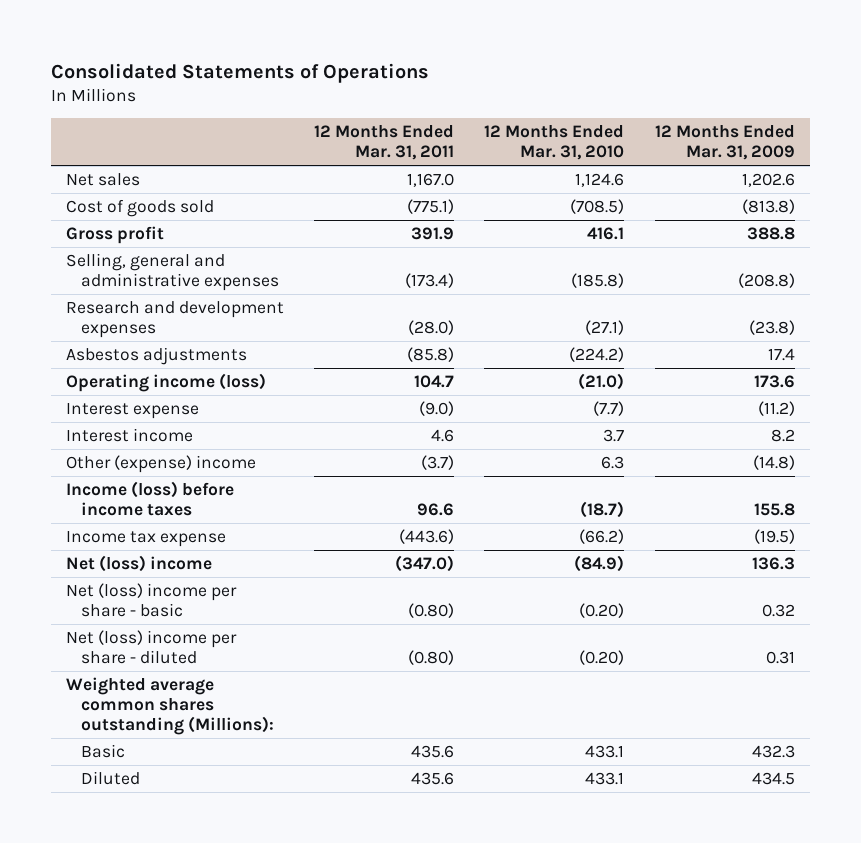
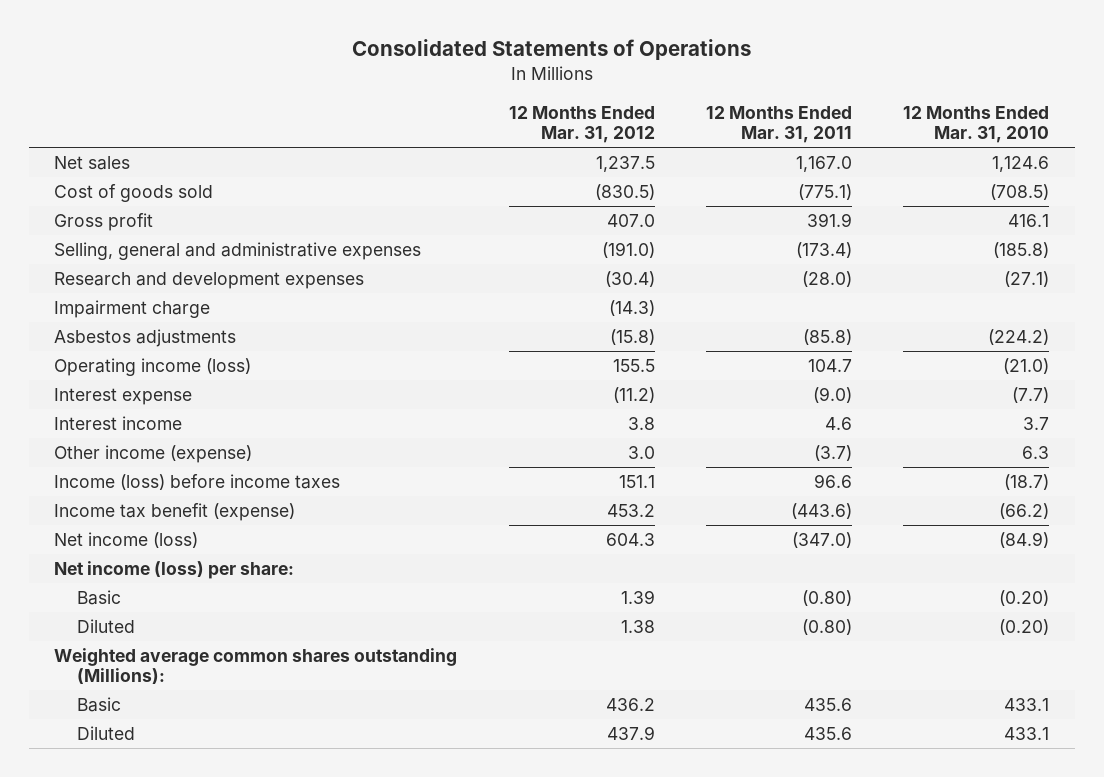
- | 12 Months Ended Mar. 31, 2011 | 12 Months Ended Mar. 31, 2010 | 12 Months Ended Mar. 31, 2009
+ | 12 Months Ended Mar. 31, 2012 | 12 Months Ended Mar. 31, 2011 | 12 Months Ended Mar. 31, 2010
+ Impairment charge | (14.3) | |
- Other (expense) income | (3.7) | 6.3 | (14.8)
+ Other income (expense) | 3.0 | (3.7) | 6.3
- Income tax expense | (443.6) | (66.2) | (19.5)
- Net (loss) income | (347.0) | (84.9) | 136.3
- Net (loss) income per share - basic | (0.80) | (0.20) | 0.32
- Net (loss) income per share - diluted | (0.80) | (0.20) | 0.31
+ Income tax benefit (expense) | 453.2 | (443.6) | (66.2)
+ Net income (loss) | 604.3 | (347.0) | (84.9)
+ Net income (loss) per share:
+ Basic | 1.39 | (0.80) | (0.20)
+ Diluted | 1.38 | (0.80) | (0.20)

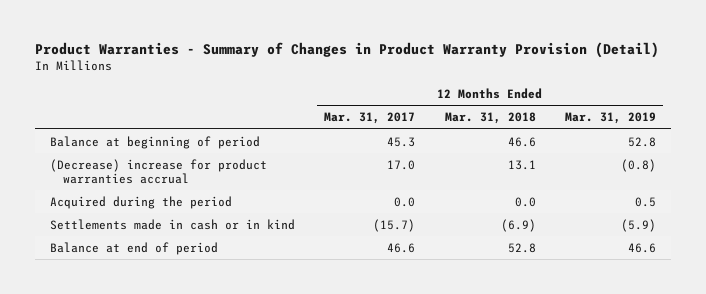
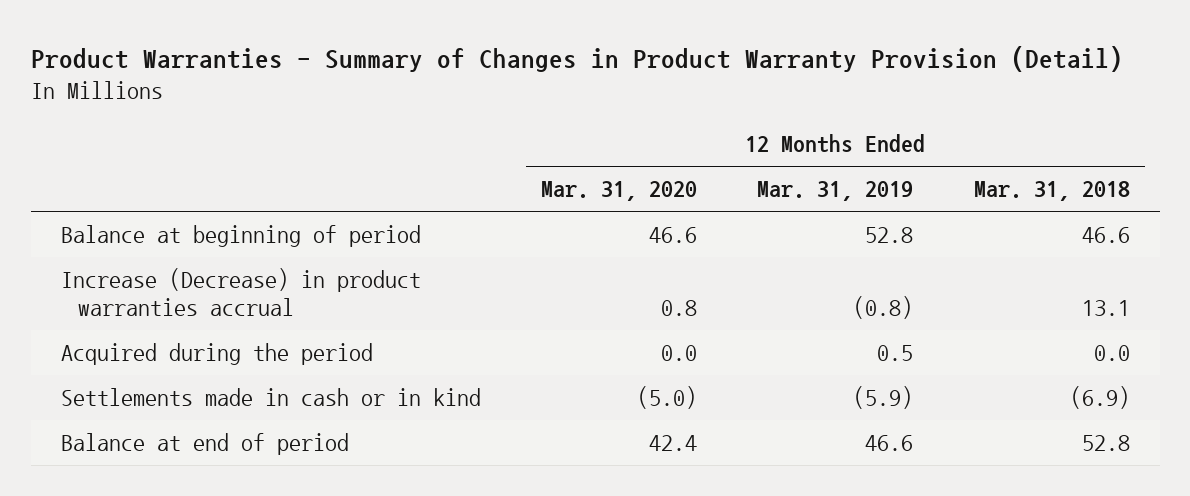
- | 12 Months Ended Mar. 31, 2017 | 12 Months Ended Mar. 31, 2018 | 12 Months Ended Mar. 31, 2019
+ | 12 Months Ended Mar. 31, 2020 | 12 Months Ended Mar. 31, 2019 | 12 Months Ended Mar. 31, 2018
- (Decrease) increase for product warranties accrual | 17.0 | 13.1 | (0.8)
+ Increase (Decrease) in product warranties accrual | 0.8 | (0.8) | 13.1

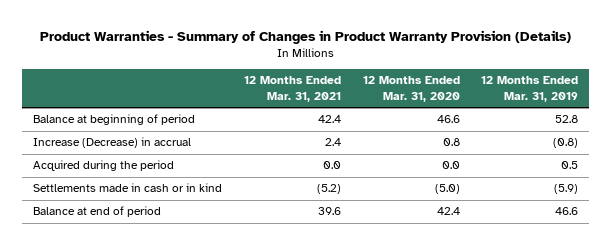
- Product Warranties - Summary of Changes in Product Warranty Provision (Detail)
+ Product Warranties - Summary of Changes in Product Warranty Provision (Details)
- | 12 Months Ended Mar. 31, 2020 | 12 Months Ended Mar. 31, 2019 | 12 Months Ended Mar. 31, 2018
+ | 12 Months Ended Mar. 31, 2021 | 12 Months Ended Mar. 31, 2020 | 12 Months Ended Mar. 31, 2019
- Increase (Decrease) in product warranties accrual | 0.8 | (0.8) | 13.1
+ Increase (Decrease) in accrual | 2.4 | 0.8 | (0.8)

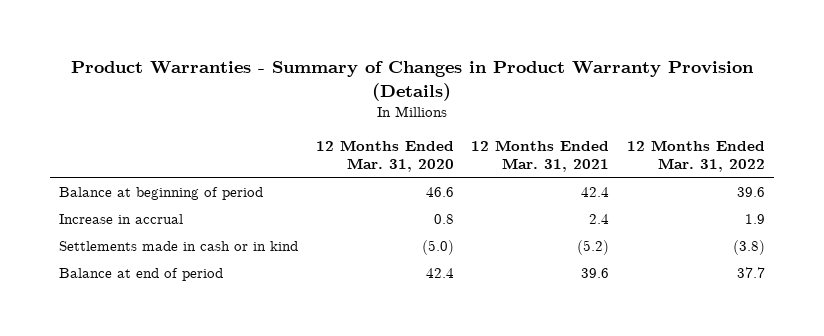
- | 12 Months Ended Mar. 31, 2021 | 12 Months Ended Mar. 31, 2020 | 12 Months Ended Mar. 31, 2019
+ | 12 Months Ended Mar. 31, 2020 | 12 Months Ended Mar. 31, 2021 | 12 Months Ended Mar. 31, 2022
- Increase (Decrease) in accrual | 2.4 | 0.8 | (0.8)
- Acquired during the period | 0.0 | 0.0 | 0.5
+ Increase in accrual | 0.8 | 2.4 | 1.9

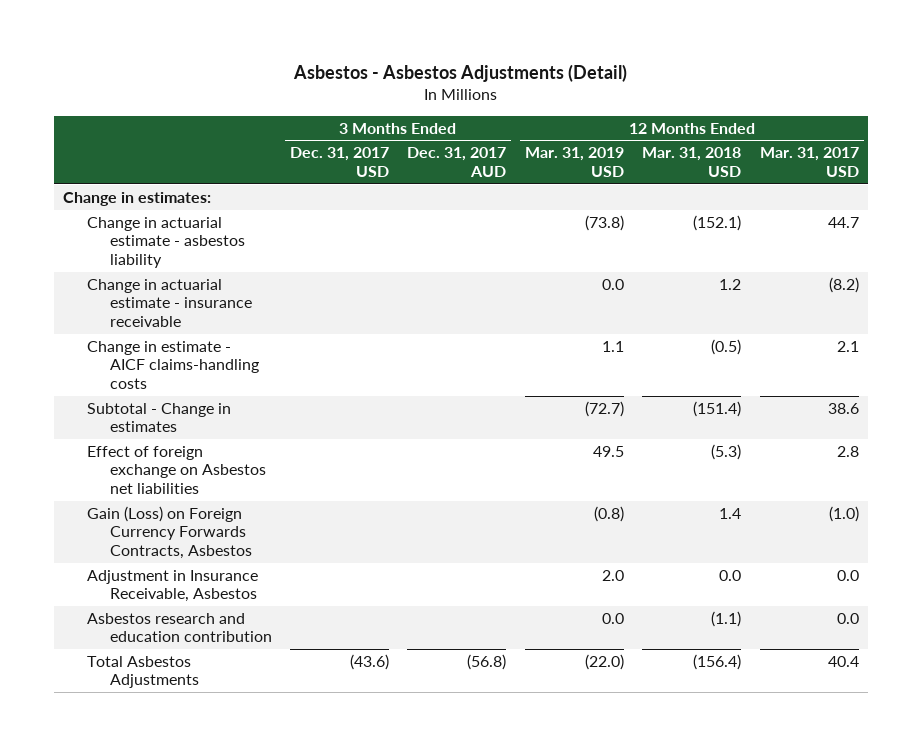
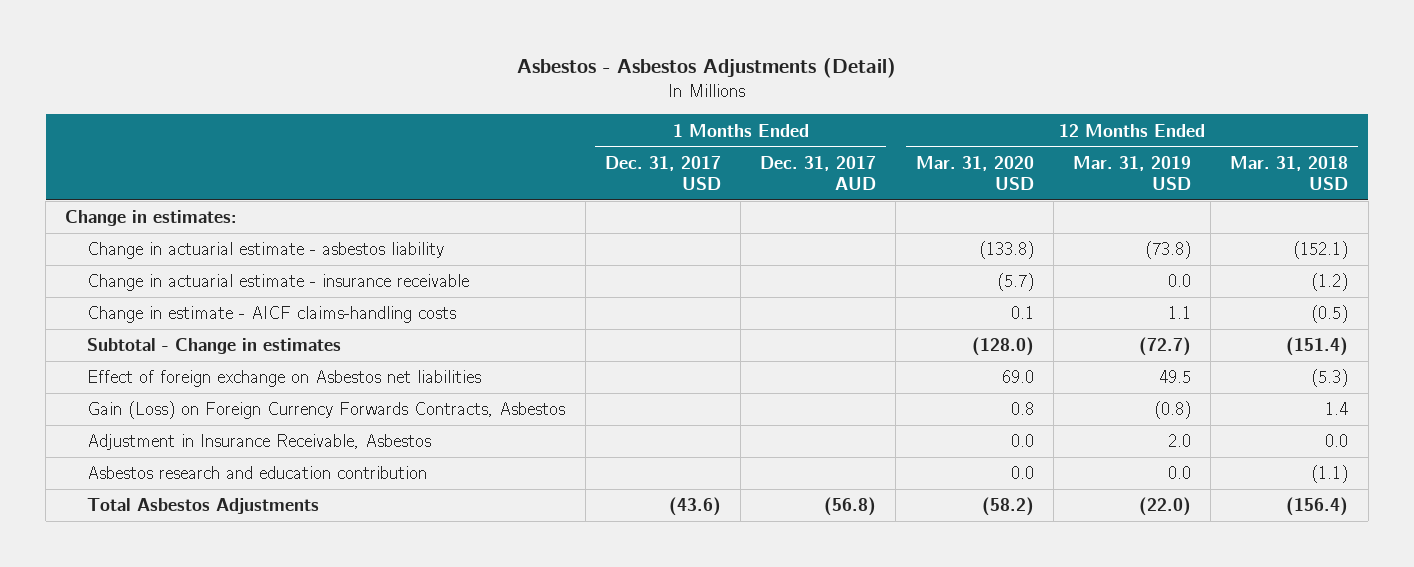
- | 3 Months Ended Dec. 31, 2017 USD | 3 Months Ended Dec. 31, 2017 AUD | 12 Months Ended Mar. 31, 2019 USD | 12 Months Ended Mar. 31, 2018 USD | 12 Months Ended Mar. 31, 2017 USD
+ | 1 Months Ended Dec. 31, 2017 USD | 1 Months Ended Dec. 31, 2017 AUD | 12 Months Ended Mar. 31, 2020 USD | 12 Months Ended Mar. 31, 2019 USD | 12 Months Ended Mar. 31, 2018 USD
- Change in actuarial estimate - insurance receivable | | | 0.0 | 1.2 | (8.2)
+ Change in actuarial estimate - insurance receivable | | | (5.7) | 0.0 | (1.2)

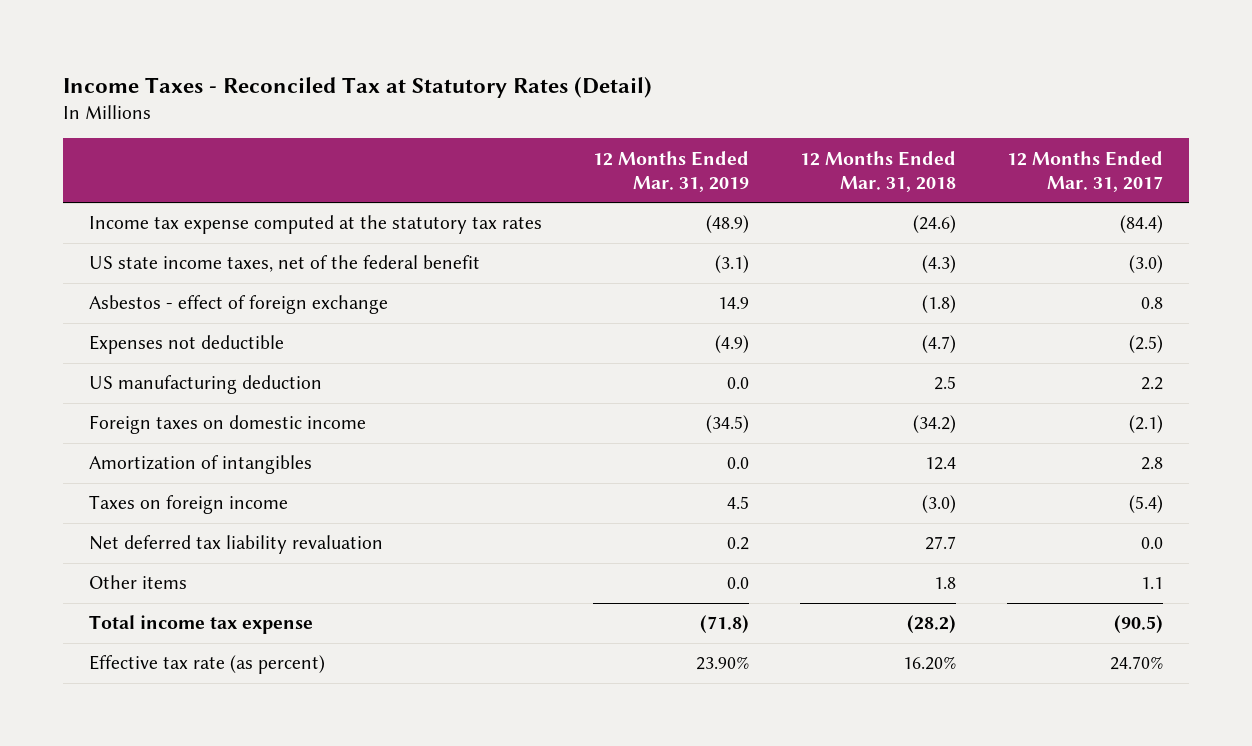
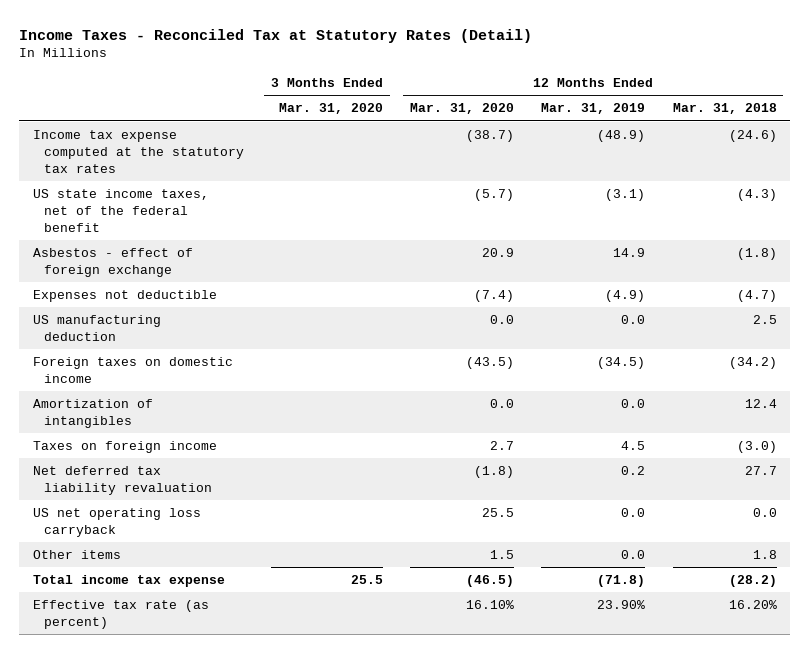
- | 12 Months Ended Mar. 31, 2019 | 12 Months Ended Mar. 31, 2018 | 12 Months Ended Mar. 31, 2017
+ | 3 Months Ended Mar. 31, 2020 | 12 Months Ended Mar. 31, 2020 | 12 Months Ended Mar. 31, 2019 | 12 Months Ended Mar. 31, 2018
+ US net operating loss carryback | | 25.5 | 0.0 | 0.0

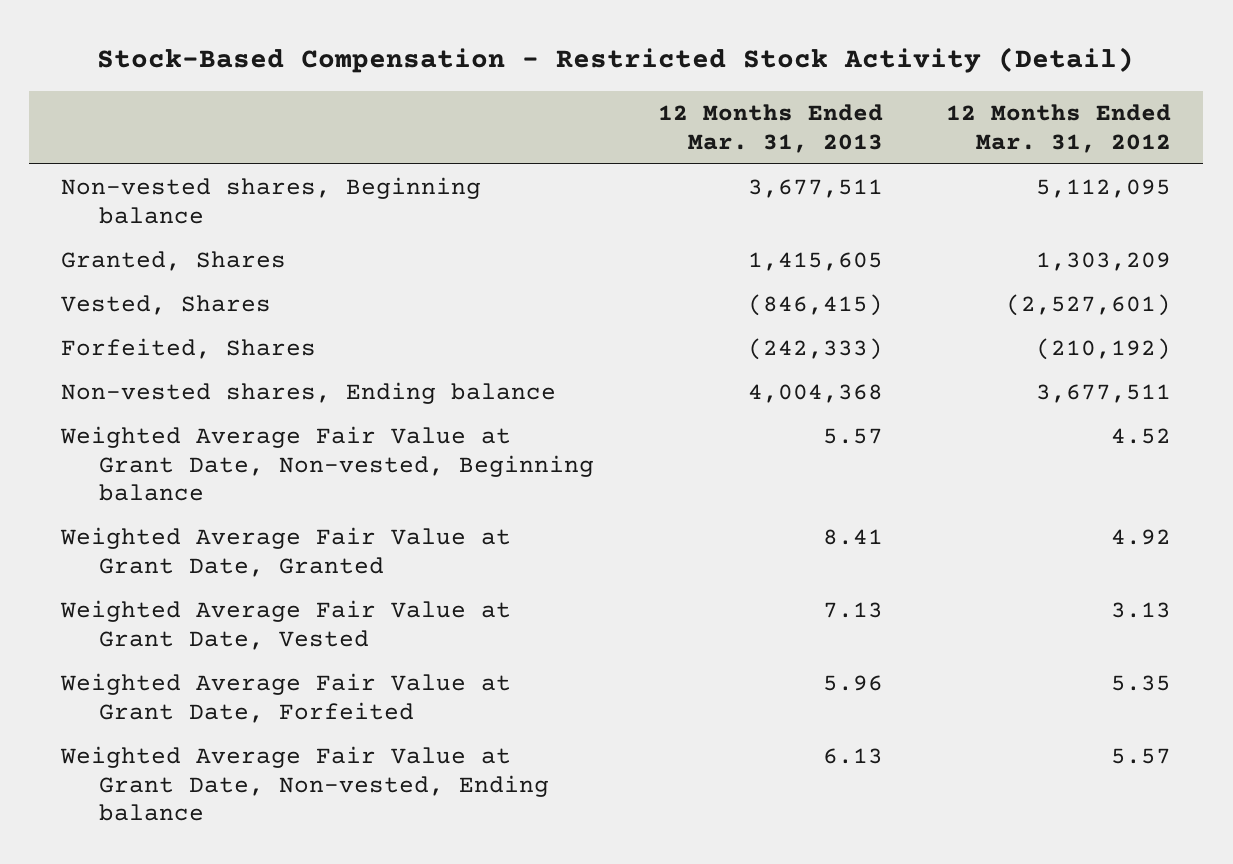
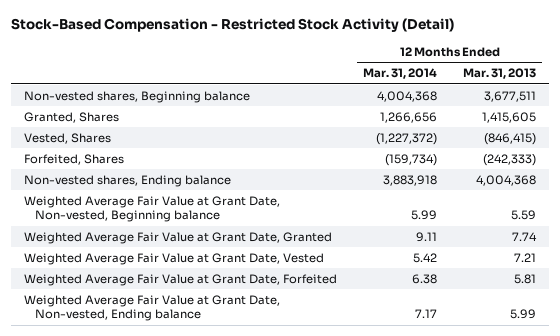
- | 12 Months Ended Mar. 31, 2013 | 12 Months Ended Mar. 31, 2012
+ | 12 Months Ended Mar. 31, 2014 | 12 Months Ended Mar. 31, 2013
- Weighted Average Fair Value at Grant Date, Non-vested, Beginning balance | 5.57 | 4.52
- Weighted Average Fair Value at Grant Date, Granted | 8.41 | 4.92
- Weighted Average Fair Value at Grant Date, Vested | 7.13 | 3.13
- Weighted Average Fair Value at Grant Date, Forfeited | 5.96 | 5.35
- Weighted Average Fair Value at Grant Date, Non-vested, Ending balance | 6.13 | 5.57
+ Weighted Average Fair Value at Grant Date, Non-vested, Beginning balance | 5.99 | 5.59
+ Weighted Average Fair Value at Grant Date, Granted | 9.11 | 7.74
+ Weighted Average Fair Value at Grant Date, Vested | 5.42 | 7.21
+ Weighted Average Fair Value at Grant Date, Forfeited | 6.38 | 5.81
+ Weighted Average Fair Value at Grant Date, Non-vested, Ending balance | 7.17 | 5.99

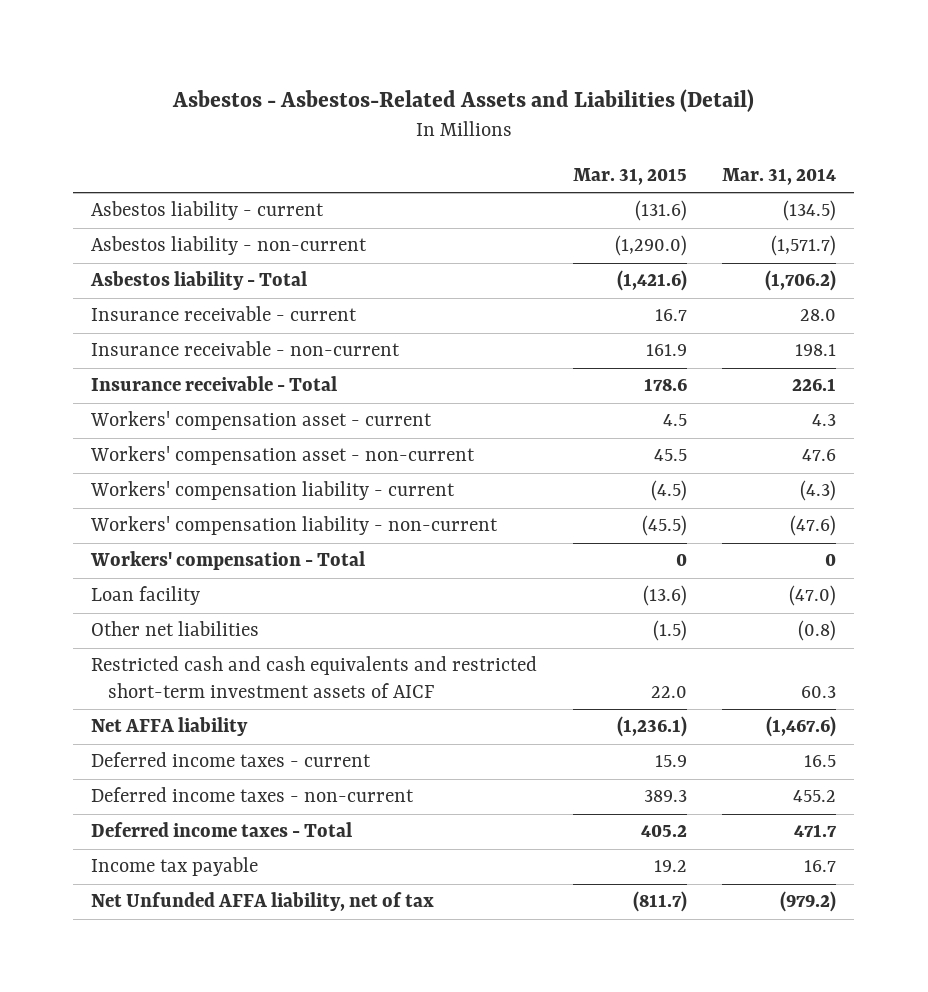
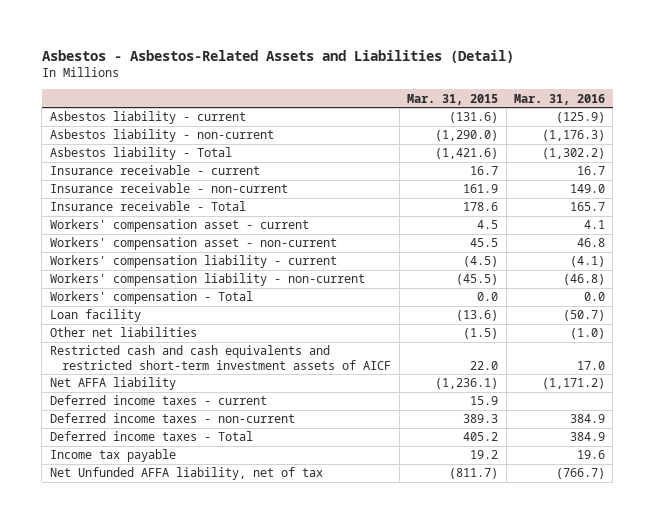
- | Mar. 31, 2015 | Mar. 31, 2014
+ | Mar. 31, 2015 | Mar. 31, 2016
- Workers' compensation - Total | 0 | 0
+ Workers' compensation - Total | 0.0 | 0.0

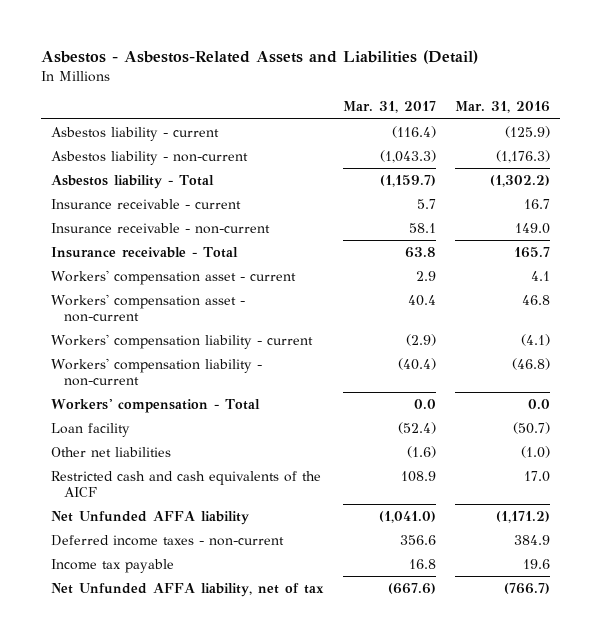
- | Mar. 31, 2015 | Mar. 31, 2016
+ | Mar. 31, 2017 | Mar. 31, 2016
- Restricted cash and cash equivalents and restricted short-term investment assets of AICF | 22.0 | 17.0
- Net AFFA liability | (1,236.1) | (1,171.2)
- Deferred income taxes - current | 15.9 |
+ Restricted cash and cash equivalents of the AICF | 108.9 | 17.0
+ Net Unfunded AFFA liability | (1,041.0) | (1,171.2)
- Deferred income taxes - Total | 405.2 | 384.9

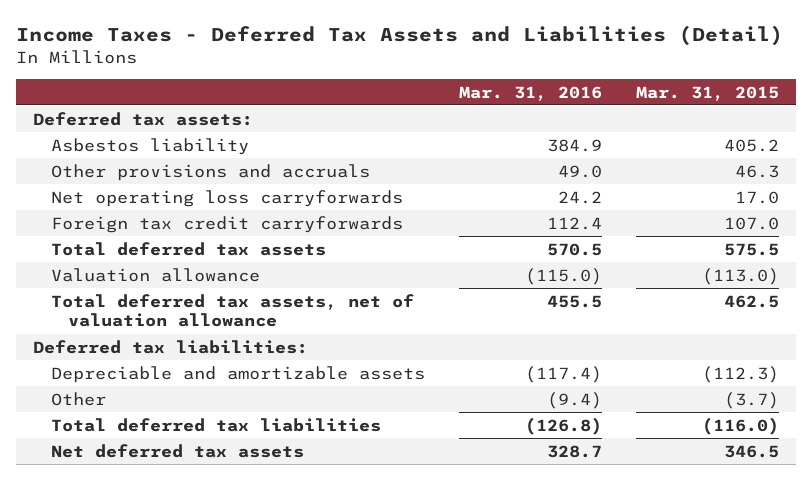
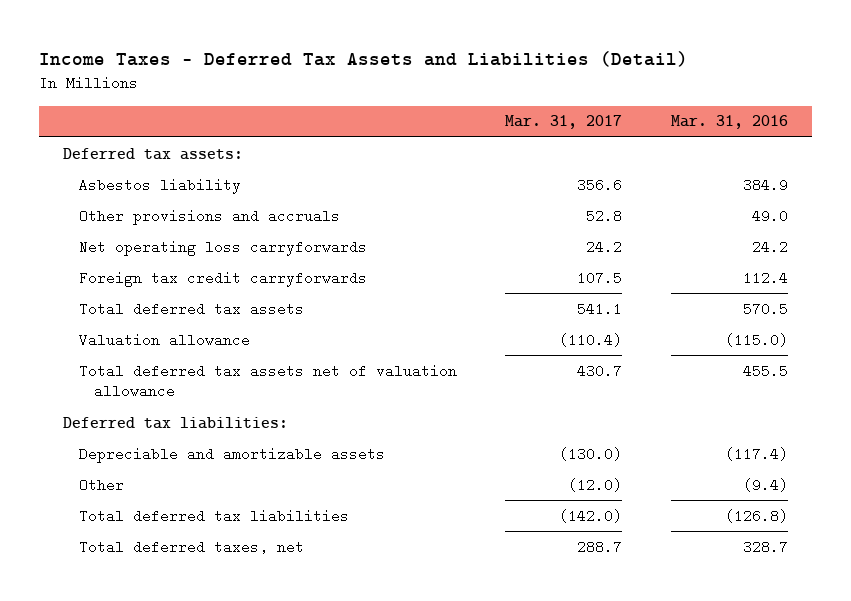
- | Mar. 31, 2016 | Mar. 31, 2015
+ | Mar. 31, 2017 | Mar. 31, 2016
- Total deferred tax assets, net of valuation allowance | 455.5 | 462.5
+ Total deferred tax assets net of valuation allowance | 430.7 | 455.5
- Net deferred tax assets | 328.7 | 346.5
+ Total deferred taxes, net | 288.7 | 328.7

